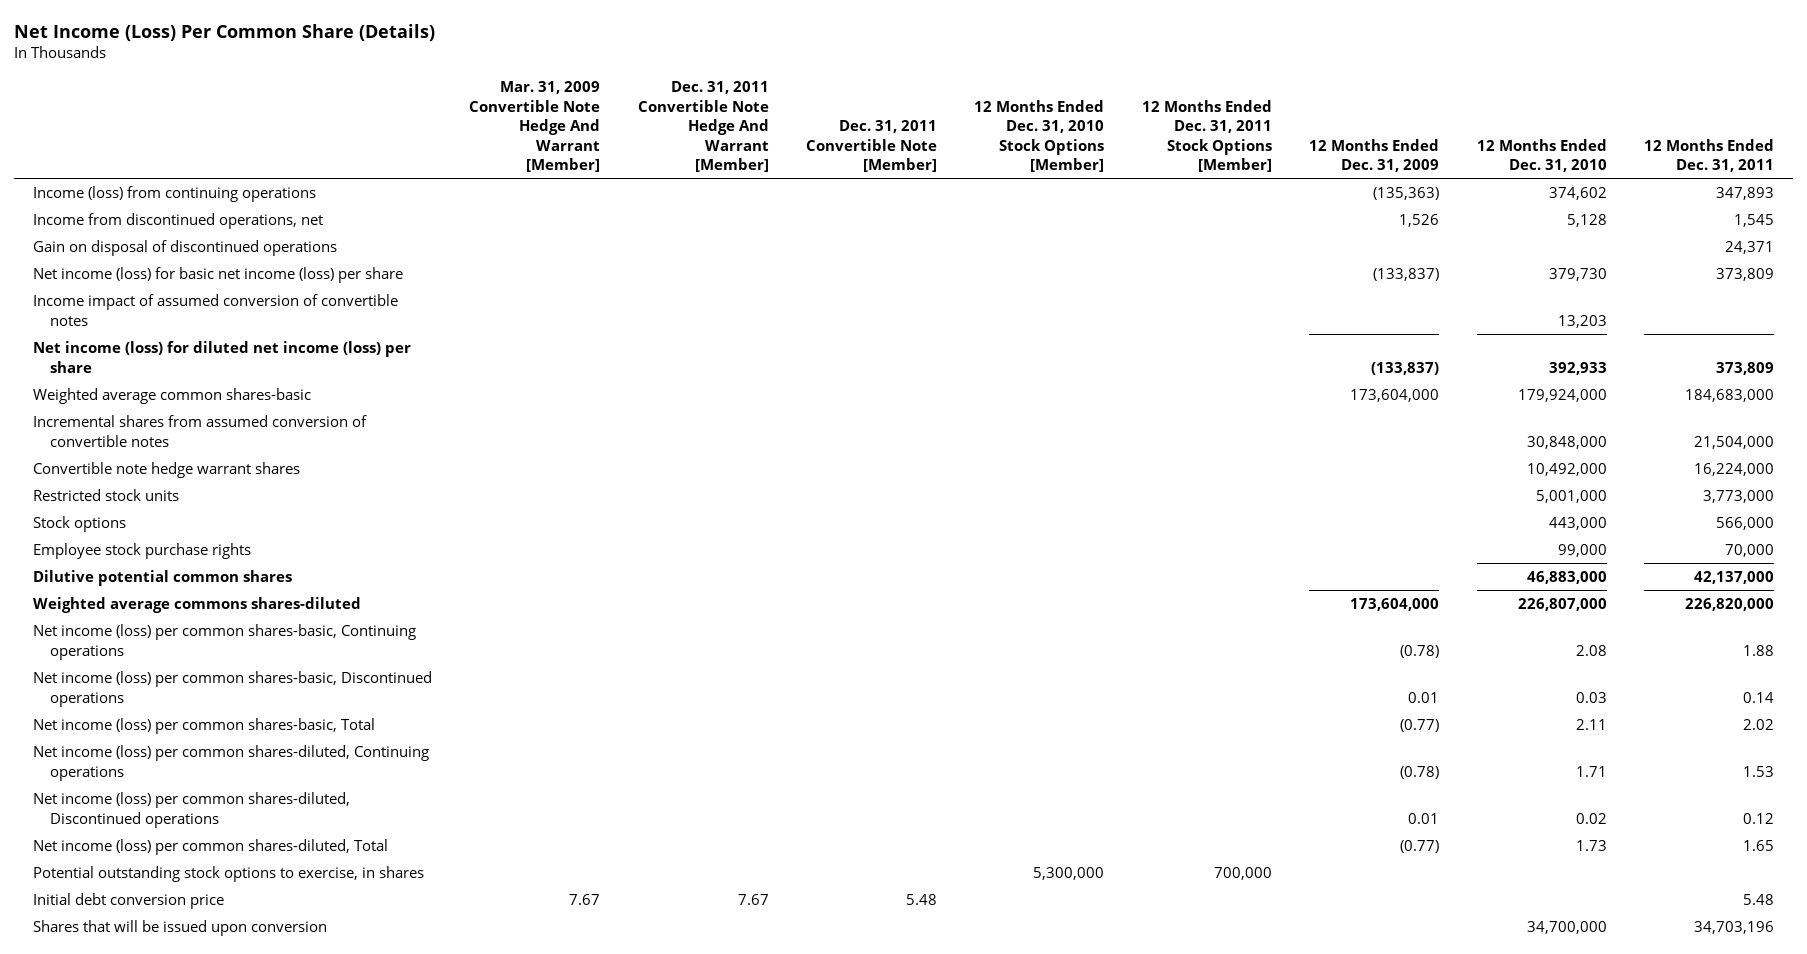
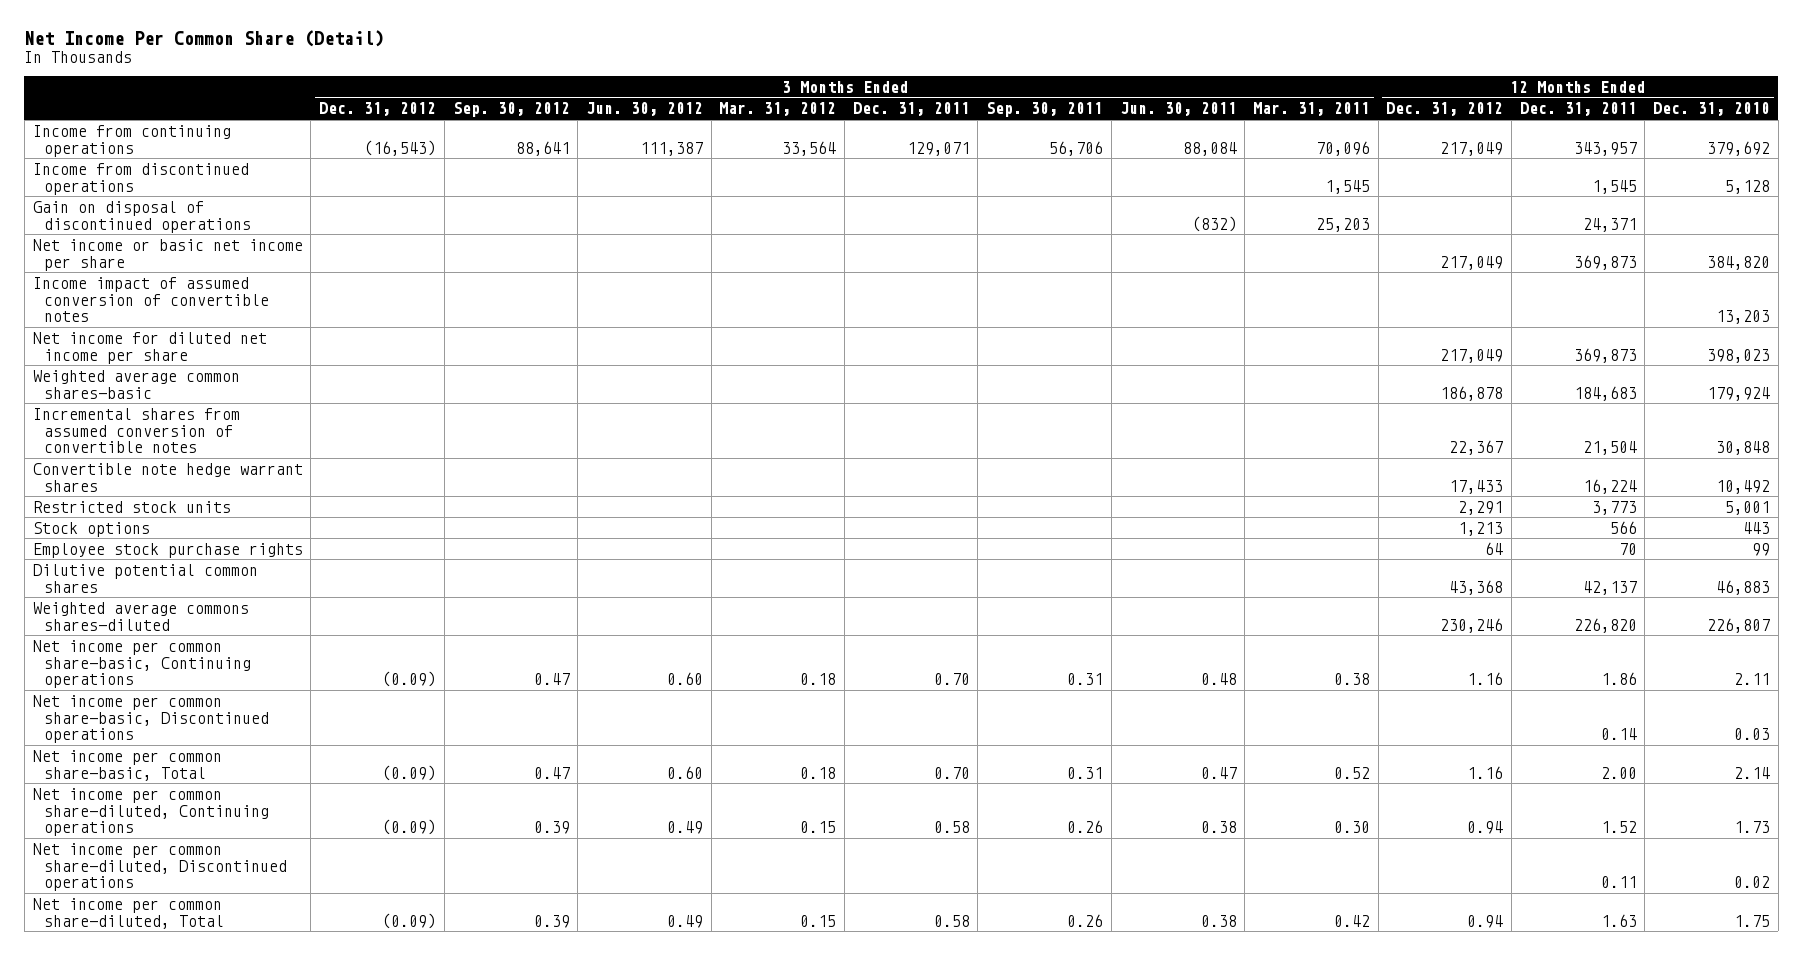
- Net Income (Loss) Per Common Share (Details)
+ Net Income Per Common Share (Detail)
- | Mar. 31, 2009 Convertible Note Hedge And Warrant [Member] | Dec. 31, 2011 Convertible Note Hedge And Warrant [Member] | Dec. 31, 2011 Convertible Note [Member] | 12 Months Ended Dec. 31, 2010 Stock Options [Member] | 12 Months Ended Dec. 31, 2011 Stock Options [Member] | 12 Months Ended Dec. 31, 2009 | 12 Months Ended Dec. 31, 2010 | 12 Months Ended Dec. 31, 2011
+ | 3 Months Ended Dec. 31, 2012 | 3 Months Ended Sep. 30, 2012 | 3 Months Ended Jun. 30, 2012 | 3 Months Ended Mar. 31, 2012 | 3 Months Ended Dec. 31, 2011 | 3 Months Ended Sep. 30, 2011 | 3 Months Ended Jun. 30, 2011 | 3 Months Ended Mar. 31, 2011 | 12 Months Ended Dec. 31, 2012 | 12 Months Ended Dec. 31, 2011 | 12 Months Ended Dec. 31, 2010
- Income (loss) from continuing operations | | | | | | (135,363) | 374,602 | 347,893
- Income from discontinued operations, net | | | | | | 1,526 | 5,128 | 1,545
+ Income from continuing operations | (16,543) | 88,641 | 111,387 | 33,564 | 129,071 | 56,706 | 88,084 | 70,096 | 217,049 | 343,957 | 379,692
+ Income from discontinued operations | | | | | | | | 1,545 | | 1,545 | 5,128
- Net income (loss) for basic net income (loss) per share | | | | | | (133,837) | 379,730 | 373,809
+ Net income or basic net income per share | | | | | | | | | 217,049 | 369,873 | 384,820
- Net income (loss) for diluted net income (loss) per share | | | | | | (133,837) | 392,933 | 373,809
- Weighted average common shares-basic | | | | | | 173,604,000 | 179,924,000 | 184,683,000
- Incremental shares from assumed conversion of convertible notes | | | | | | | 30,848,000 | 21,504,000
- Convertible note hedge warrant shares | | | | | | | 10,492,000 | 16,224,000
- Restricted stock units | | | | | | | 5,001,000 | 3,773,000
- Stock options | | | | | | | 443,000 | 566,000
- Employee stock purchase rights | | | | | | | 99,000 | 70,000
- Dilutive potential common shares | | | | | | | 46,883,000 | 42,137,000
- Weighted average commons shares-diluted | | | | | | 173,604,000 | 226,807,000 | 226,820,000
- Net income (loss) per common shares-basic, Continuing operations | | | | | | (0.78) | 2.08 | 1.88
- Net income (loss) per common shares-basic, Discontinued operations | | | | | | 0.01 | 0.03 | 0.14
- Net income (loss) per common shares-basic, Total | | | | | | (0.77) | 2.11 | 2.02
- Net income (loss) per common shares-diluted, Continuing operations | | | | | | (0.78) | 1.71 | 1.53
- Net income (loss) per common shares-diluted, Discontinued operations | | | | | | 0.01 | 0.02 | 0.12
- Net income (loss) per common shares-diluted, Total | | | | | | (0.77) | 1.73 | 1.65
- Potential outstanding stock options to exercise, in shares | | | | 5,300,000 | 700,000 | | |
- Initial debt conversion price | 7.67 | 7.67 | 5.48 | | | | | 5.48
- Shares that will be issued upon conversion | | | | | | | 34,700,000 | 34,703,196
+ Net income for diluted net income per share | | | | | | | | | 217,049 | 369,873 | 398,023
+ Weighted average common shares-basic | | | | | | | | | 186,878 | 184,683 | 179,924
+ Incremental shares from assumed conversion of convertible notes | | | | | | | | | 22,367 | 21,504 | 30,848
+ Convertible note hedge warrant shares | | | | | | | | | 17,433 | 16,224 | 10,492
+ Restricted stock units | | | | | | | | | 2,291 | 3,773 | 5,001
+ Stock options | | | | | | | | | 1,213 | 566 | 443
+ Employee stock purchase rights | | | | | | | | | 64 | 70 | 99
+ Dilutive potential common shares | | | | | | | | | 43,368 | 42,137 | 46,883
+ Weighted average commons shares-diluted | | | | | | | | | 230,246 | 226,820 | 226,807
+ Net income per common share-basic, Continuing operations | (0.09) | 0.47 | 0.60 | 0.18 | 0.70 | 0.31 | 0.48 | 0.38 | 1.16 | 1.86 | 2.11
+ Net income per common share-basic, Discontinued operations | | | | | | | | | | 0.14 | 0.03
+ Net income per common share-basic, Total | (0.09) | 0.47 | 0.60 | 0.18 | 0.70 | 0.31 | 0.47 | 0.52 | 1.16 | 2.00 | 2.14
+ Net income per common share-diluted, Continuing operations | (0.09) | 0.39 | 0.49 | 0.15 | 0.58 | 0.26 | 0.38 | 0.30 | 0.94 | 1.52 | 1.73
+ Net income per common share-diluted, Discontinued operations | | | | | | | | | | 0.11 | 0.02
+ Net income per common share-diluted, Total | (0.09) | 0.39 | 0.49 | 0.15 | 0.58 | 0.26 | 0.38 | 0.42 | 0.94 | 1.63 | 1.75

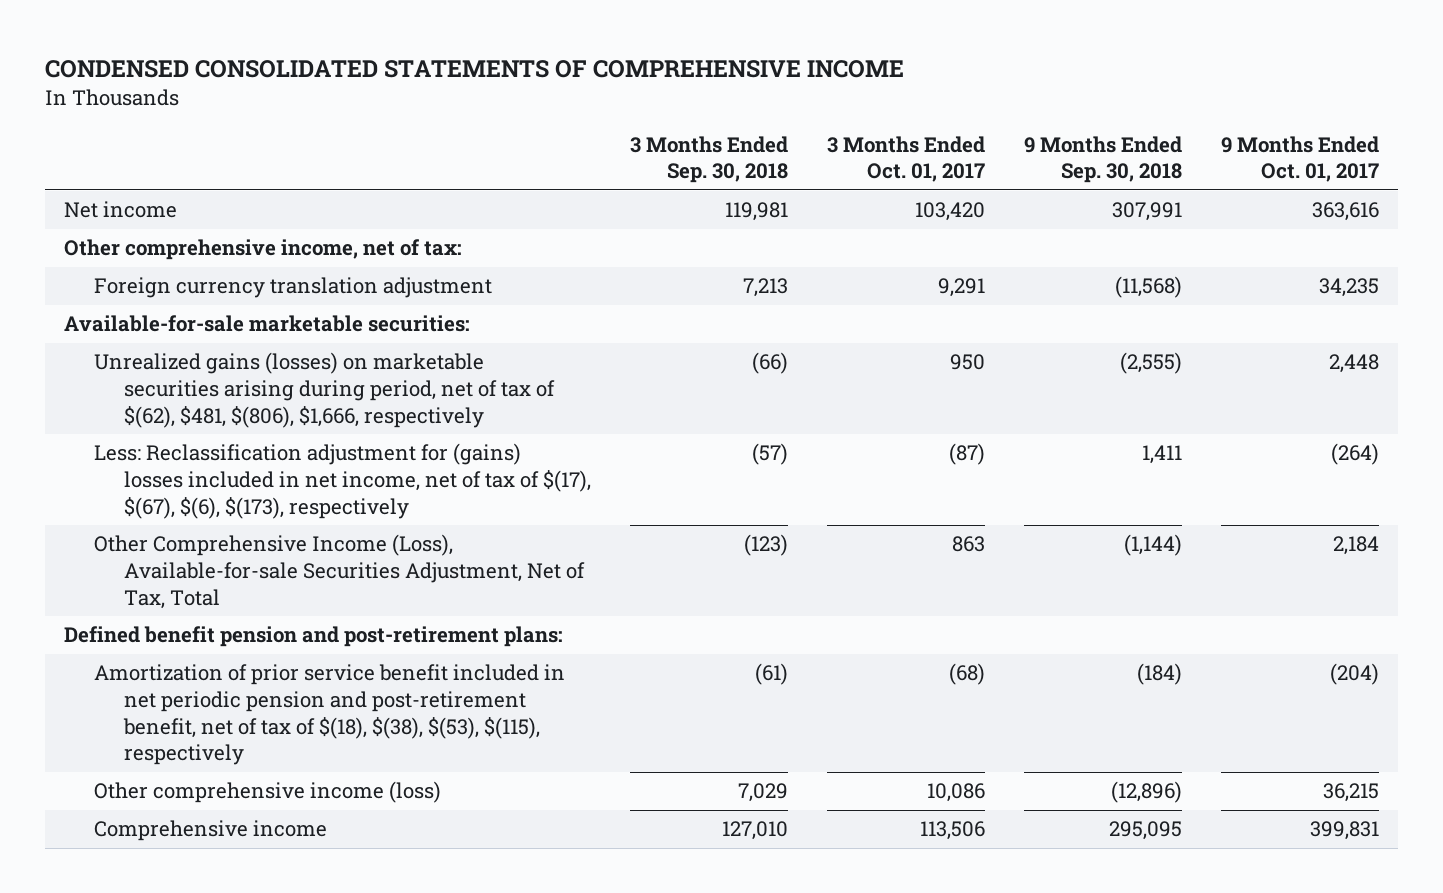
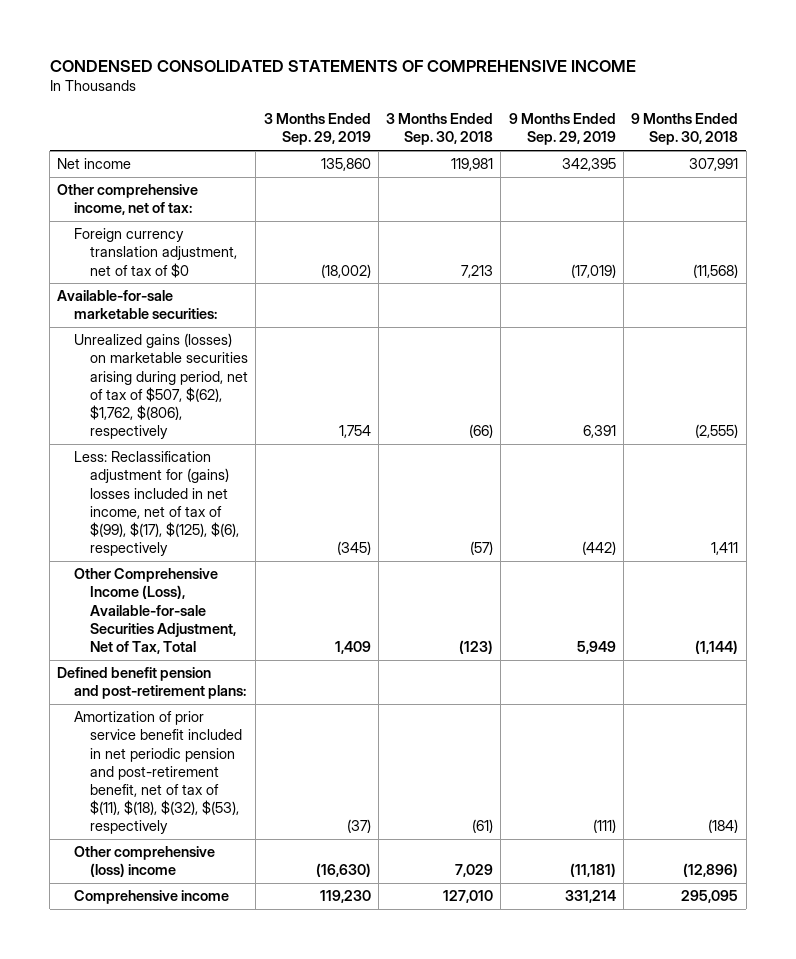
- | 3 Months Ended Sep. 30, 2018 | 3 Months Ended Oct. 01, 2017 | 9 Months Ended Sep. 30, 2018 | 9 Months Ended Oct. 01, 2017
+ | 3 Months Ended Sep. 29, 2019 | 3 Months Ended Sep. 30, 2018 | 9 Months Ended Sep. 29, 2019 | 9 Months Ended Sep. 30, 2018
- Foreign currency translation adjustment | 7,213 | 9,291 | (11,568) | 34,235
+ Foreign currency translation adjustment, net of tax of $0 | (18,002) | 7,213 | (17,019) | (11,568)
- Unrealized gains (losses) on marketable securities arising during period, net of tax of $(62), $481, $(806), $1,666, respectively | (66) | 950 | (2,555) | 2,448
- Less: Reclassification adjustment for (gains) losses included in net income, net of tax of $(17), $(67), $(6), $(173), respectively | (57) | (87) | 1,411 | (264)
+ Unrealized gains (losses) on marketable securities arising during period, net of tax of $507, $(62), $1,762, $(806), respectively | 1,754 | (66) | 6,391 | (2,555)
+ Less: Reclassification adjustment for (gains) losses included in net income, net of tax of $(99), $(17), $(125), $(6), respectively | (345) | (57) | (442) | 1,411
- Amortization of prior service benefit included in net periodic pension and post-retirement benefit, net of tax of $(18), $(38), $(53), $(115), respectively | (61) | (68) | (184) | (204)
- Other comprehensive income (loss) | 7,029 | 10,086 | (12,896) | 36,215
+ Amortization of prior service benefit included in net periodic pension and post-retirement benefit, net of tax of $(11), $(18), $(32), $(53), respectively | (37) | (61) | (111) | (184)
+ Other comprehensive (loss) income | (16,630) | 7,029 | (11,181) | (12,896)

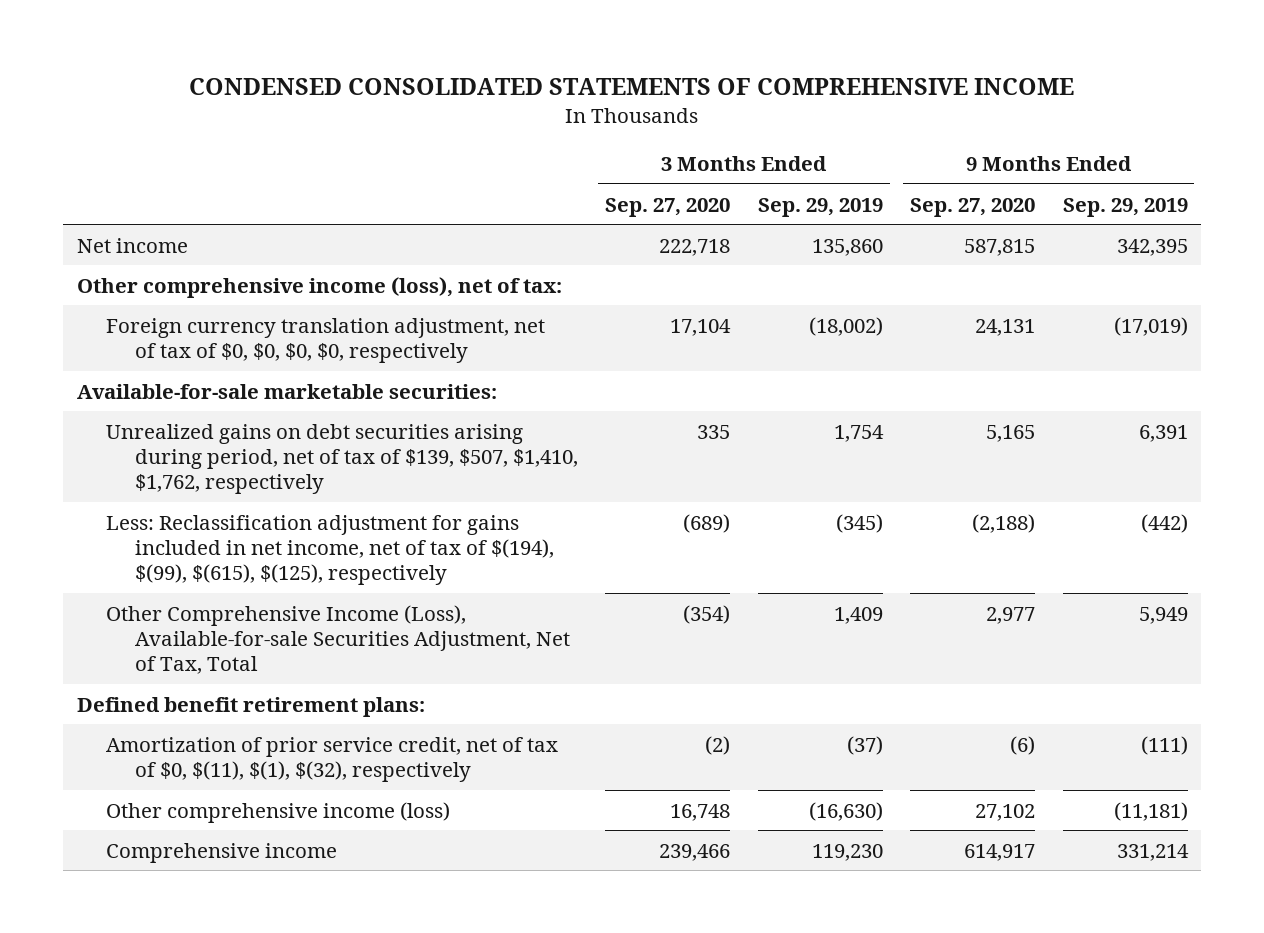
- | 3 Months Ended Sep. 29, 2019 | 3 Months Ended Sep. 30, 2018 | 9 Months Ended Sep. 29, 2019 | 9 Months Ended Sep. 30, 2018
+ | 3 Months Ended Sep. 27, 2020 | 3 Months Ended Sep. 29, 2019 | 9 Months Ended Sep. 27, 2020 | 9 Months Ended Sep. 29, 2019
- Other comprehensive income, net of tax:
- Foreign currency translation adjustment, net of tax of $0 | (18,002) | 7,213 | (17,019) | (11,568)
+ Other comprehensive income (loss), net of tax:
+ Foreign currency translation adjustment, net of tax of $0, $0, $0, $0, respectively | 17,104 | (18,002) | 24,131 | (17,019)
- Unrealized gains (losses) on marketable securities arising during period, net of tax of $507, $(62), $1,762, $(806), respectively | 1,754 | (66) | 6,391 | (2,555)
- Less: Reclassification adjustment for (gains) losses included in net income, net of tax of $(99), $(17), $(125), $(6), respectively | (345) | (57) | (442) | 1,411
+ Unrealized gains on debt securities arising during period, net of tax of $139, $507, $1,410, $1,762, respectively | 335 | 1,754 | 5,165 | 6,391
+ Less: Reclassification adjustment for gains included in net income, net of tax of $(194), $(99), $(615), $(125), respectively | (689) | (345) | (2,188) | (442)
- Defined benefit pension and post-retirement plans:
- Amortization of prior service benefit included in net periodic pension and post-retirement benefit, net of tax of $(11), $(18), $(32), $(53), respectively | (37) | (61) | (111) | (184)
- Other comprehensive (loss) income | (16,630) | 7,029 | (11,181) | (12,896)
+ Defined benefit retirement plans:
+ Amortization of prior service credit, net of tax of $0, $(11), $(1), $(32), respectively | (2) | (37) | (6) | (111)
+ Other comprehensive income (loss) | 16,748 | (16,630) | 27,102 | (11,181)

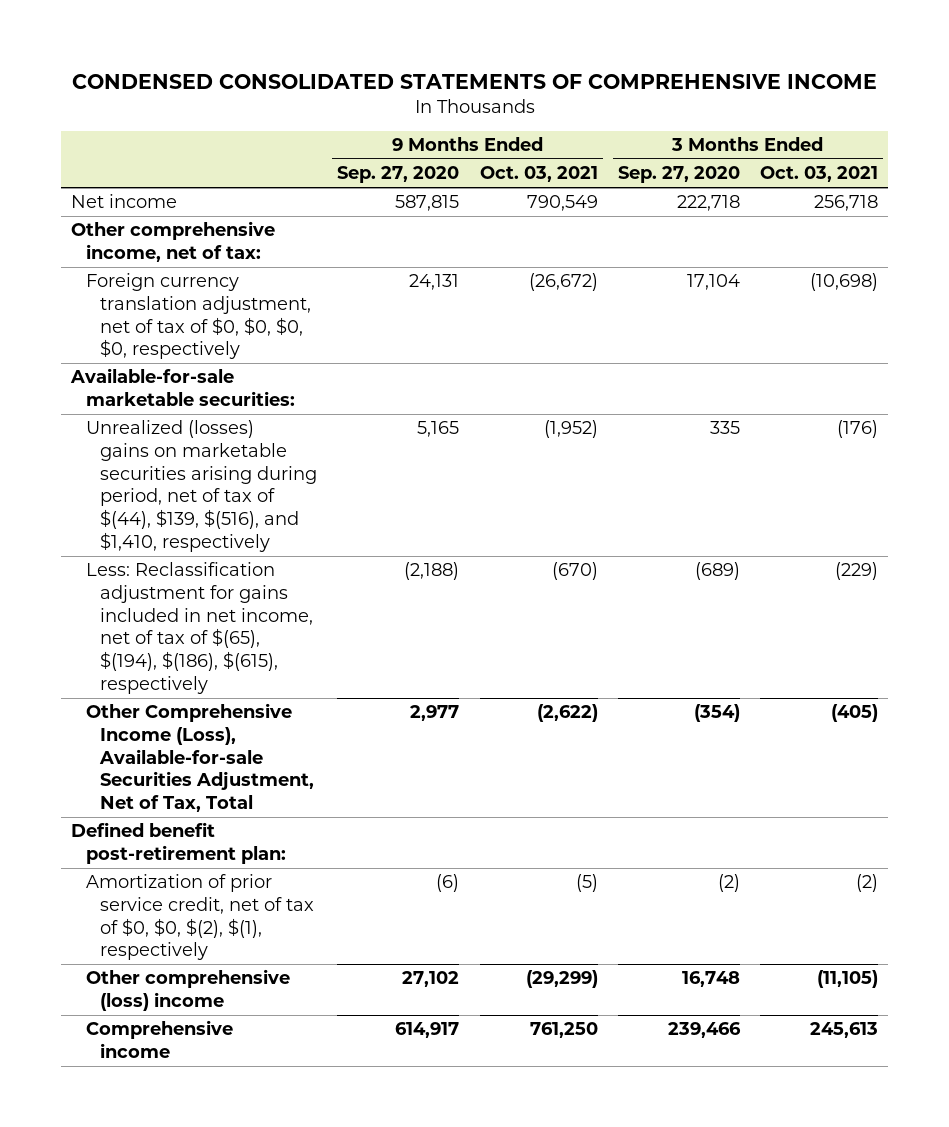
- | 3 Months Ended Sep. 27, 2020 | 3 Months Ended Sep. 29, 2019 | 9 Months Ended Sep. 27, 2020 | 9 Months Ended Sep. 29, 2019
+ | 9 Months Ended Sep. 27, 2020 | 9 Months Ended Oct. 03, 2021 | 3 Months Ended Sep. 27, 2020 | 3 Months Ended Oct. 03, 2021
- Other comprehensive income (loss), net of tax:
+ Other comprehensive income, net of tax:
- Unrealized gains on debt securities arising during period, net of tax of $139, $507, $1,410, $1,762, respectively | 335 | 1,754 | 5,165 | 6,391
- Less: Reclassification adjustment for gains included in net income, net of tax of $(194), $(99), $(615), $(125), respectively | (689) | (345) | (2,188) | (442)
+ Unrealized (losses) gains on marketable securities arising during period, net of tax of $(44), $139, $(516), and $1,410, respectively | 5,165 | (1,952) | 335 | (176)
+ Less: Reclassification adjustment for gains included in net income, net of tax of $(65), $(194), $(186), $(615), respectively | (2,188) | (670) | (689) | (229)
- Defined benefit retirement plans:
- Amortization of prior service credit, net of tax of $0, $(11), $(1), $(32), respectively | (2) | (37) | (6) | (111)
- Other comprehensive income (loss) | 16,748 | (16,630) | 27,102 | (11,181)
+ Defined benefit post-retirement plan:
+ Amortization of prior service credit, net of tax of $0, $0, $(2), $(1), respectively | (6) | (5) | (2) | (2)
+ Other comprehensive (loss) income | 27,102 | (29,299) | 16,748 | (11,105)

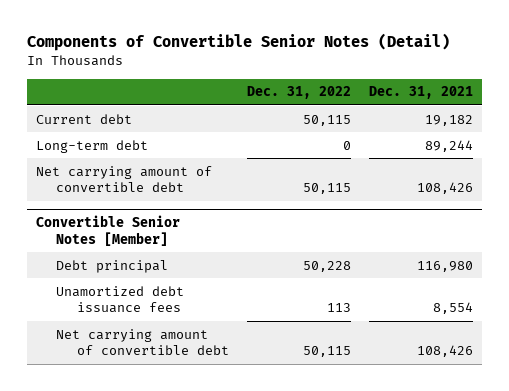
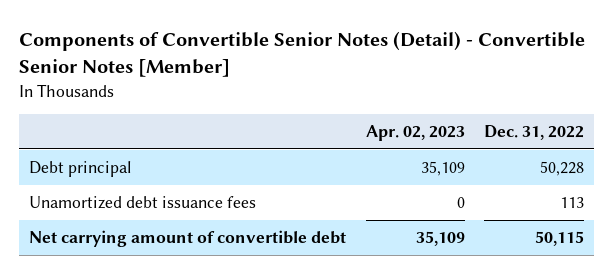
- Components of Convertible Senior Notes (Detail)
+ Components of Convertible Senior Notes (Detail) - Convertible Senior Notes [Member]
- | Dec. 31, 2022 | Dec. 31, 2021
+ | Apr. 02, 2023 | Dec. 31, 2022
- Current debt | 50,115 | 19,182
- Long-term debt | 0 | 89,244
- Net carrying amount of convertible debt | 50,115 | 108,426
- Convertible Senior Notes [Member]

